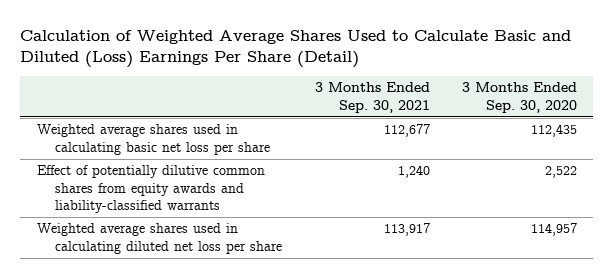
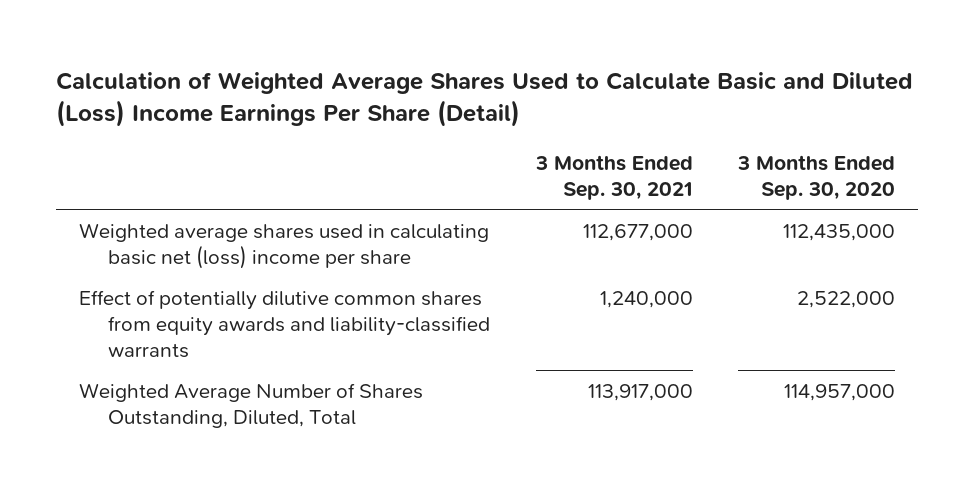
- Calculation of Weighted Average Shares Used to Calculate Basic and Diluted (Loss) Earnings Per Share (Detail)
+ Calculation of Weighted Average Shares Used to Calculate Basic and Diluted (Loss) Income Earnings Per Share (Detail)
- Weighted average shares used in calculating basic net loss per share | 112,677 | 112,435
- Effect of potentially dilutive common shares from equity awards and liability-classified warrants | 1,240 | 2,522
- Weighted average shares used in calculating diluted net loss per share | 113,917 | 114,957
+ Weighted average shares used in calculating basic net (loss) income per share | 112,677,000 | 112,435,000
+ Effect of potentially dilutive common shares from equity awards and liability-classified warrants | 1,240,000 | 2,522,000
+ Weighted Average Number of Shares Outstanding, Diluted, Total | 113,917,000 | 114,957,000

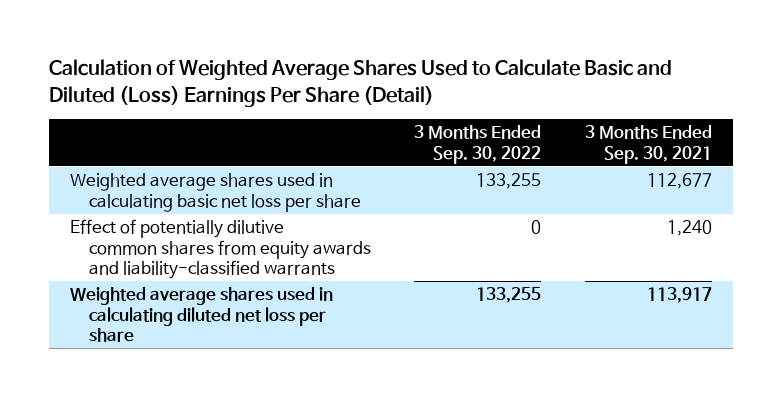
- Calculation of Weighted Average Shares Used to Calculate Basic and Diluted (Loss) Income Earnings Per Share (Detail)
+ Calculation of Weighted Average Shares Used to Calculate Basic and Diluted (Loss) Earnings Per Share (Detail)
- | 3 Months Ended Sep. 30, 2021 | 3 Months Ended Sep. 30, 2020
+ | 3 Months Ended Sep. 30, 2022 | 3 Months Ended Sep. 30, 2021
- Weighted average shares used in calculating basic net (loss) income per share | 112,677,000 | 112,435,000
- Effect of potentially dilutive common shares from equity awards and liability-classified warrants | 1,240,000 | 2,522,000
- Weighted Average Number of Shares Outstanding, Diluted, Total | 113,917,000 | 114,957,000
+ Weighted average shares used in calculating basic net loss per share | 133,255 | 112,677
+ Effect of potentially dilutive common shares from equity awards and liability-classified warrants | 0 | 1,240
+ Weighted average shares used in calculating diluted net loss per share | 133,255 | 113,917

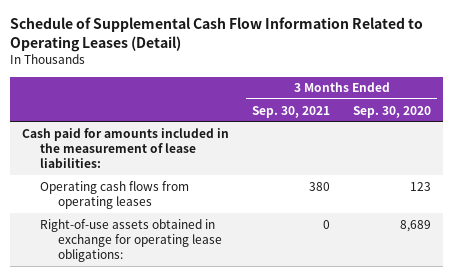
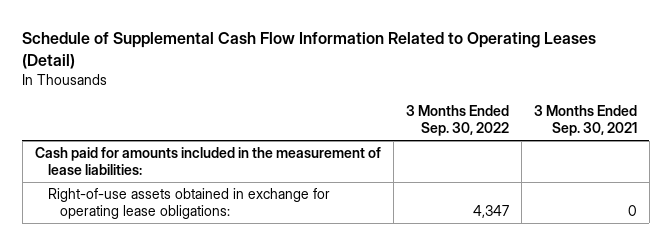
- | 3 Months Ended Sep. 30, 2021 | 3 Months Ended Sep. 30, 2020
+ | 3 Months Ended Sep. 30, 2022 | 3 Months Ended Sep. 30, 2021
- Operating cash flows from operating leases | 380 | 123

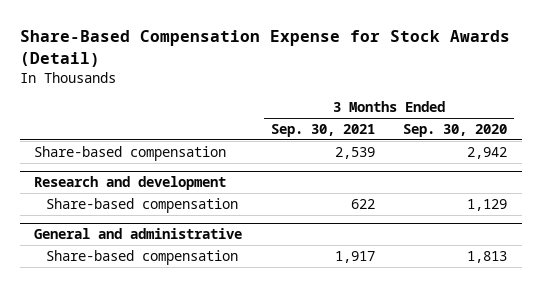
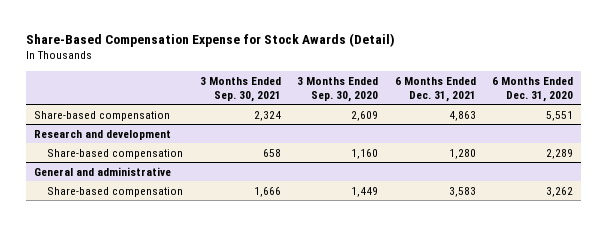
- | 3 Months Ended Sep. 30, 2021 | 3 Months Ended Sep. 30, 2020
+ | 3 Months Ended Sep. 30, 2021 | 3 Months Ended Sep. 30, 2020 | 6 Months Ended Dec. 31, 2021 | 6 Months Ended Dec. 31, 2020
- Share-based compensation | 2,539 | 2,942
+ Share-based compensation | 2,324 | 2,609 | 4,863 | 5,551
@ Research and development
- Share-based compensation | 622 | 1,129
+ Share-based compensation | 658 | 1,160 | 1,280 | 2,289
@ General and administrative
- Share-based compensation | 1,917 | 1,813
+ Share-based compensation | 1,666 | 1,449 | 3,583 | 3,262

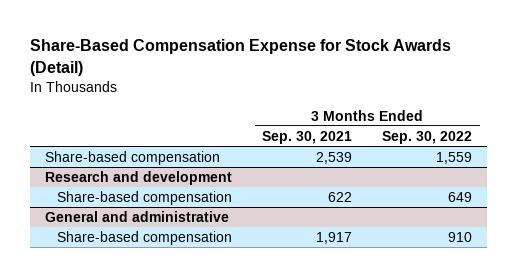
- | 3 Months Ended Sep. 30, 2021 | 3 Months Ended Sep. 30, 2020 | 6 Months Ended Dec. 31, 2021 | 6 Months Ended Dec. 31, 2020
+ | 3 Months Ended Sep. 30, 2021 | 3 Months Ended Sep. 30, 2022
- Share-based compensation | 2,324 | 2,609 | 4,863 | 5,551
+ Share-based compensation | 2,539 | 1,559
@ Research and development
- Share-based compensation | 658 | 1,160 | 1,280 | 2,289
+ Share-based compensation | 622 | 649
@ General and administrative
- Share-based compensation | 1,666 | 1,449 | 3,583 | 3,262
+ Share-based compensation | 1,917 | 910

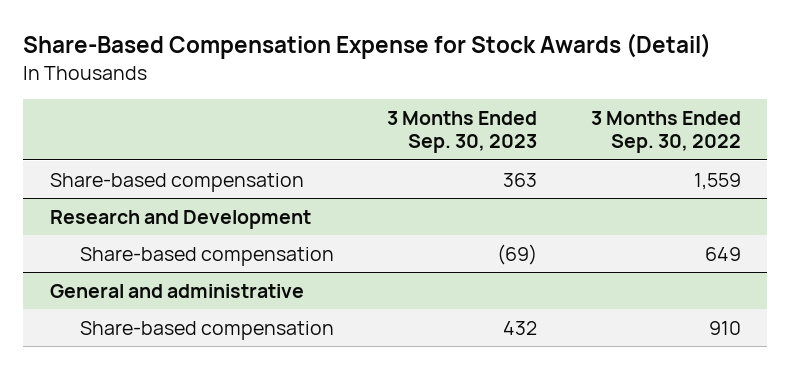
- | 3 Months Ended Sep. 30, 2021 | 3 Months Ended Sep. 30, 2022
+ | 3 Months Ended Sep. 30, 2023 | 3 Months Ended Sep. 30, 2022
- Research and development
+ Research and Development

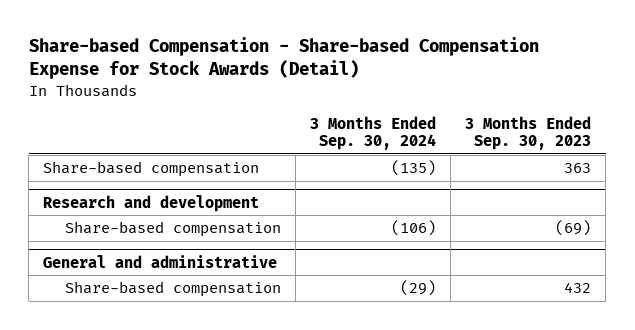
- Share-Based Compensation Expense for Stock Awards (Detail)
+ Share-based Compensation - Share-based Compensation Expense for Stock Awards (Detail)
- | 3 Months Ended Sep. 30, 2023 | 3 Months Ended Sep. 30, 2022
+ | 3 Months Ended Sep. 30, 2024 | 3 Months Ended Sep. 30, 2023
- Research and Development
+ Research and development

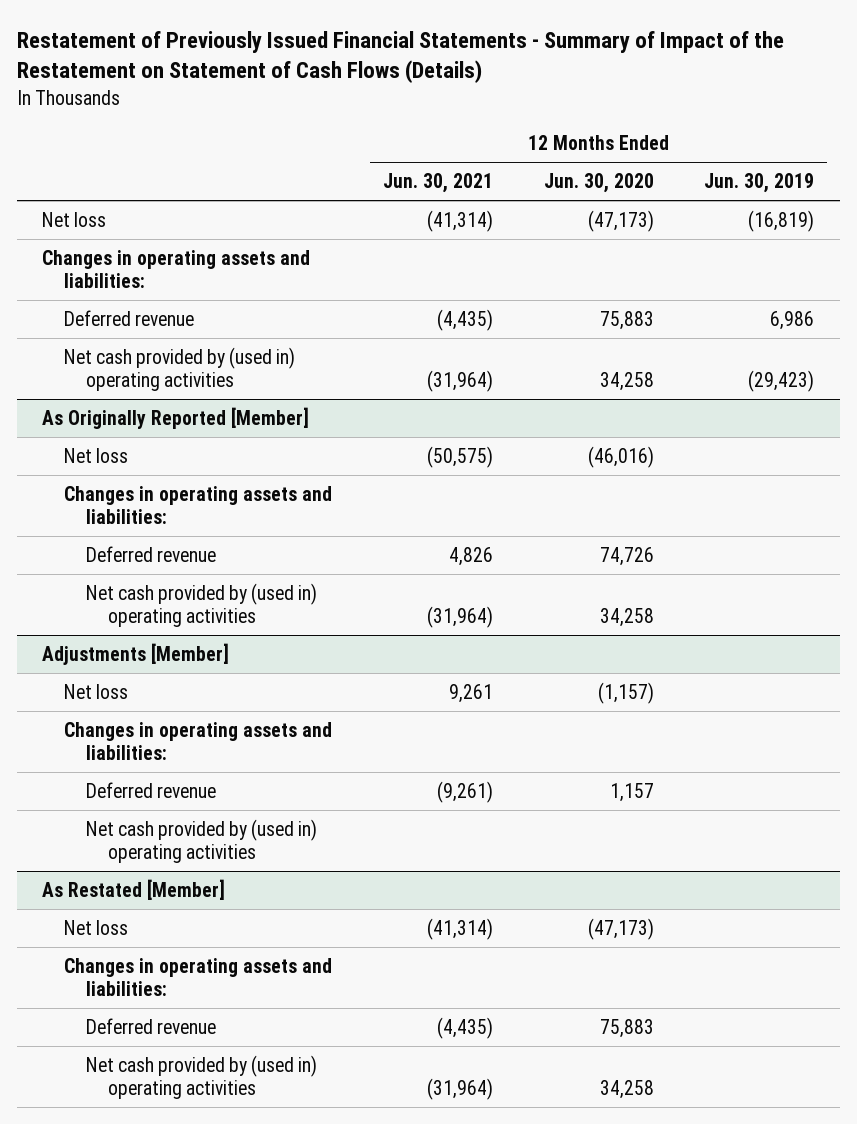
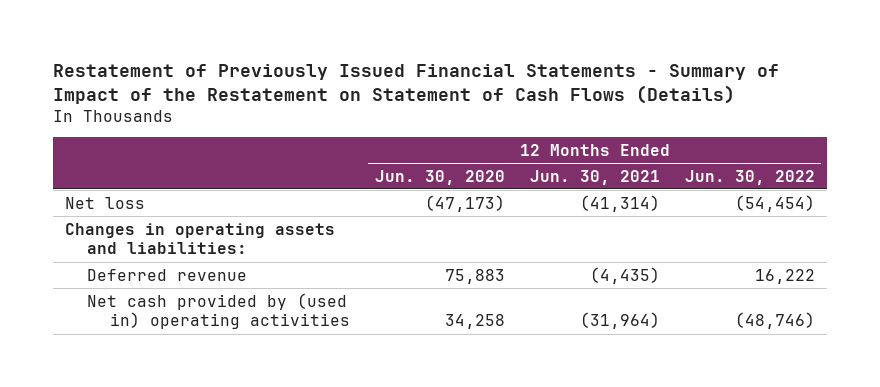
- | 12 Months Ended Jun. 30, 2021 | 12 Months Ended Jun. 30, 2020 | 12 Months Ended Jun. 30, 2019
+ | 12 Months Ended Jun. 30, 2020 | 12 Months Ended Jun. 30, 2021 | 12 Months Ended Jun. 30, 2022
- As Originally Reported [Member]
- Net loss | (50,575) | (46,016) |
- Changes in operating assets and liabilities:
- Deferred revenue | 4,826 | 74,726 |
- Net cash provided by (used in) operating activities | (31,964) | 34,258 |
- Adjustments [Member]
- Net loss | 9,261 | (1,157) |
- Changes in operating assets and liabilities:
- Deferred revenue | (9,261) | 1,157 |
- Net cash provided by (used in) operating activities
- As Restated [Member]
- Net loss | (41,314) | (47,173) |
- Changes in operating assets and liabilities:
- Deferred revenue | (4,435) | 75,883 |
- Net cash provided by (used in) operating activities | (31,964) | 34,258 |

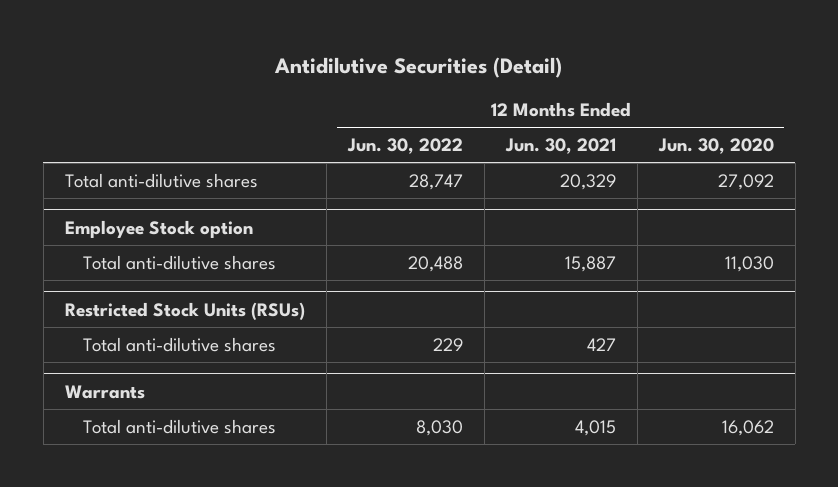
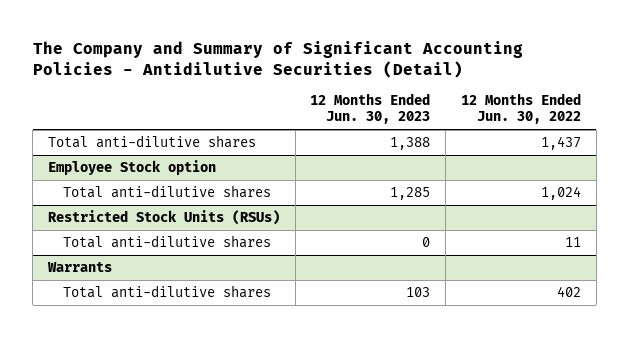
- Antidilutive Securities (Detail)
+ The Company and Summary of Significant Accounting Policies - Antidilutive Securities (Detail)
- | 12 Months Ended Jun. 30, 2022 | 12 Months Ended Jun. 30, 2021 | 12 Months Ended Jun. 30, 2020
+ | 12 Months Ended Jun. 30, 2023 | 12 Months Ended Jun. 30, 2022
- Total anti-dilutive shares | 28,747 | 20,329 | 27,092
+ Total anti-dilutive shares | 1,388 | 1,437
@ Employee Stock option
- Total anti-dilutive shares | 20,488 | 15,887 | 11,030
+ Total anti-dilutive shares | 1,285 | 1,024
@ Restricted Stock Units (RSUs)
- Total anti-dilutive shares | 229 | 427 |
+ Total anti-dilutive shares | 0 | 11
@ Warrants
- Total anti-dilutive shares | 8,030 | 4,015 | 16,062
+ Total anti-dilutive shares | 103 | 402

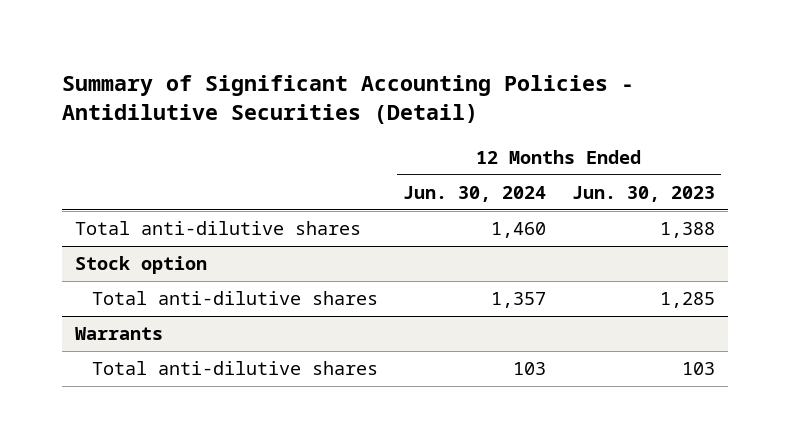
- The Company and Summary of Significant Accounting Policies - Antidilutive Securities (Detail)
+ Summary of Significant Accounting Policies - Antidilutive Securities (Detail)
- | 12 Months Ended Jun. 30, 2023 | 12 Months Ended Jun. 30, 2022
+ | 12 Months Ended Jun. 30, 2024 | 12 Months Ended Jun. 30, 2023
- Employee Stock option
+ Stock option
- Restricted Stock Units (RSUs)
- Total anti-dilutive shares | 0 | 11

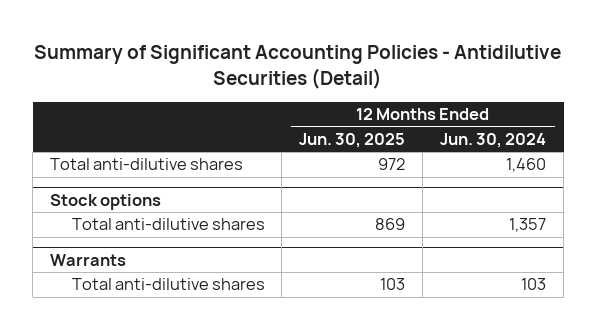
- | 12 Months Ended Jun. 30, 2024 | 12 Months Ended Jun. 30, 2023
+ | 12 Months Ended Jun. 30, 2025 | 12 Months Ended Jun. 30, 2024
- Stock option
+ Stock options

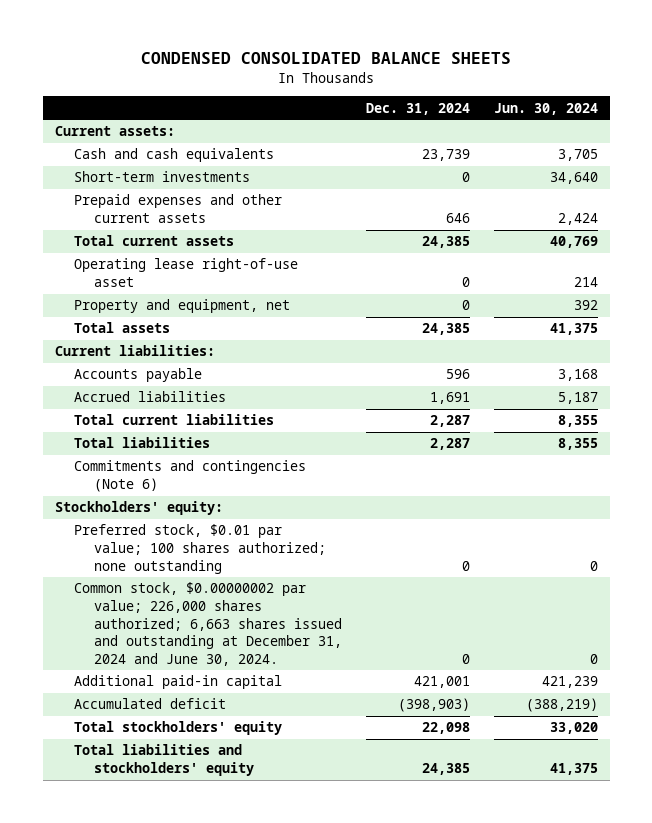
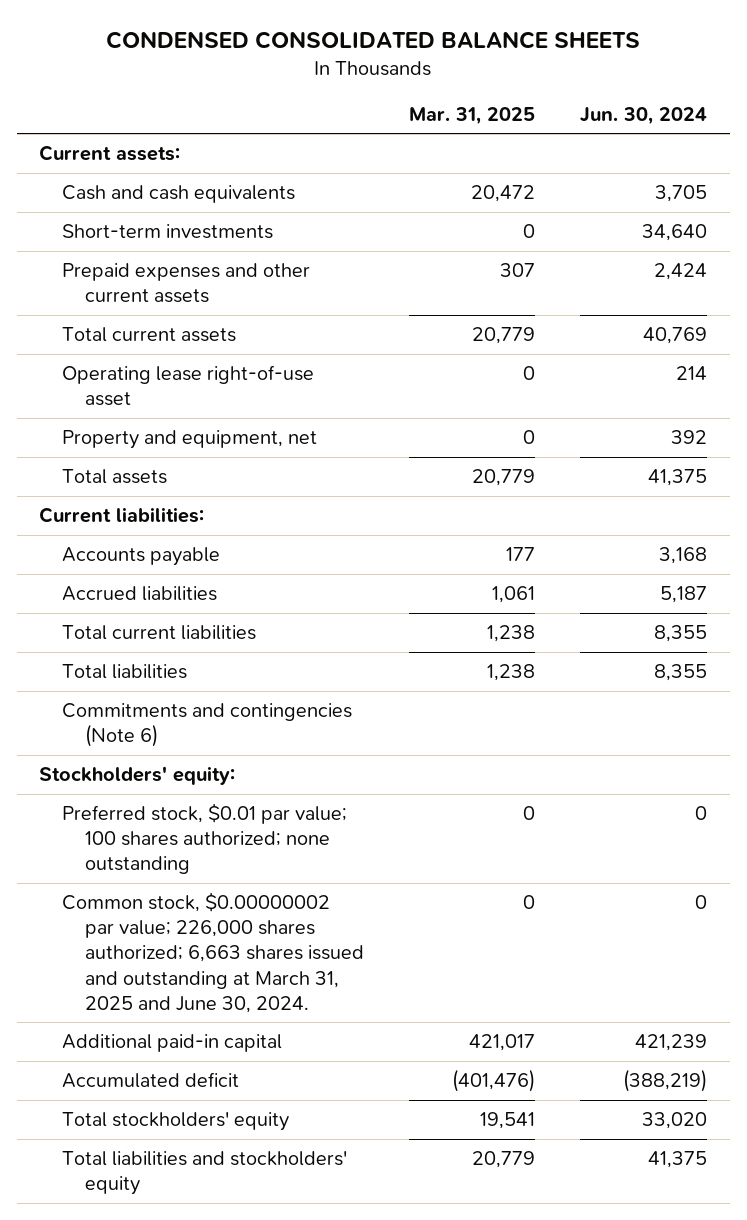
- | Dec. 31, 2024 | Jun. 30, 2024
+ | Mar. 31, 2025 | Jun. 30, 2024
- Common stock, $0.00000002 par value; 226,000 shares authorized; 6,663 shares issued and outstanding at December 31, 2024 and June 30, 2024. | 0 | 0
+ Common stock, $0.00000002 par value; 226,000 shares authorized; 6,663 shares issued and outstanding at March 31, 2025 and June 30, 2024. | 0 | 0

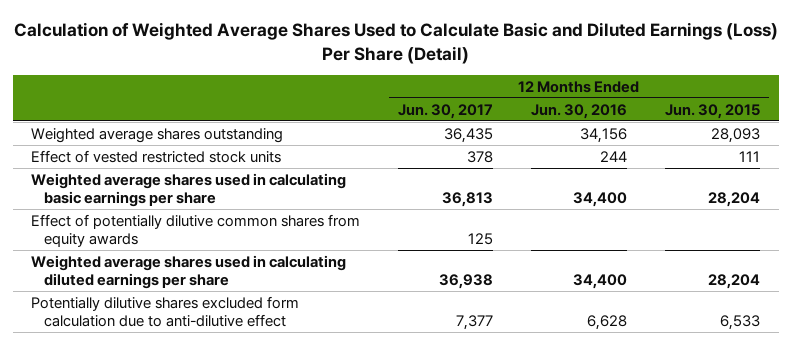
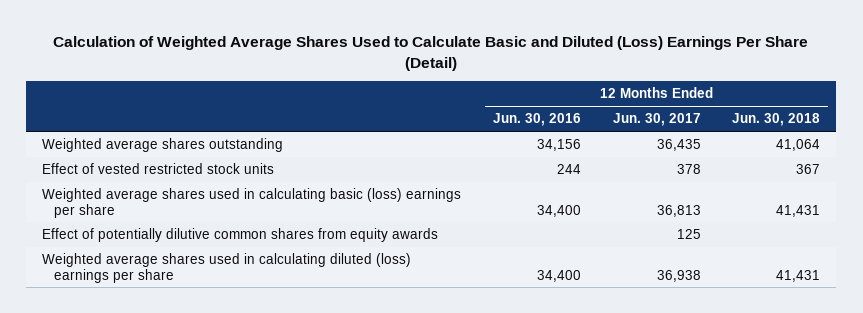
- Calculation of Weighted Average Shares Used to Calculate Basic and Diluted Earnings (Loss) Per Share (Detail)
+ Calculation of Weighted Average Shares Used to Calculate Basic and Diluted (Loss) Earnings Per Share (Detail)
- | 12 Months Ended Jun. 30, 2017 | 12 Months Ended Jun. 30, 2016 | 12 Months Ended Jun. 30, 2015
+ | 12 Months Ended Jun. 30, 2016 | 12 Months Ended Jun. 30, 2017 | 12 Months Ended Jun. 30, 2018
- Weighted average shares used in calculating basic earnings per share | 36,813 | 34,400 | 28,204
+ Weighted average shares used in calculating basic (loss) earnings per share | 34,400 | 36,813 | 41,431
- Weighted average shares used in calculating diluted earnings per share | 36,938 | 34,400 | 28,204
- Potentially dilutive shares excluded form calculation due to anti-dilutive effect | 7,377 | 6,628 | 6,533
+ Weighted average shares used in calculating diluted (loss) earnings per share | 34,400 | 36,938 | 41,431

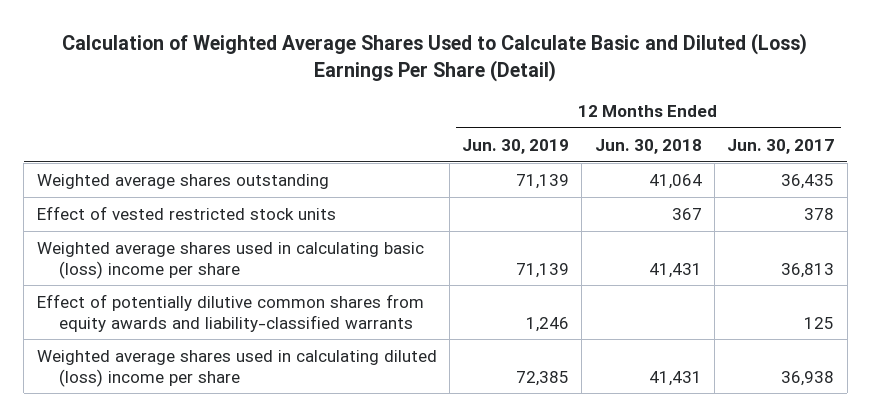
- | 12 Months Ended Jun. 30, 2016 | 12 Months Ended Jun. 30, 2017 | 12 Months Ended Jun. 30, 2018
+ | 12 Months Ended Jun. 30, 2019 | 12 Months Ended Jun. 30, 2018 | 12 Months Ended Jun. 30, 2017
- Weighted average shares used in calculating basic (loss) earnings per share | 34,400 | 36,813 | 41,431
- Effect of potentially dilutive common shares from equity awards | | 125 |
- Weighted average shares used in calculating diluted (loss) earnings per share | 34,400 | 36,938 | 41,431
+ Weighted average shares used in calculating basic (loss) income per share | 71,139 | 41,431 | 36,813
+ Effect of potentially dilutive common shares from equity awards and liability-classified warrants | 1,246 | | 125
+ Weighted average shares used in calculating diluted (loss) income per share | 72,385 | 41,431 | 36,938

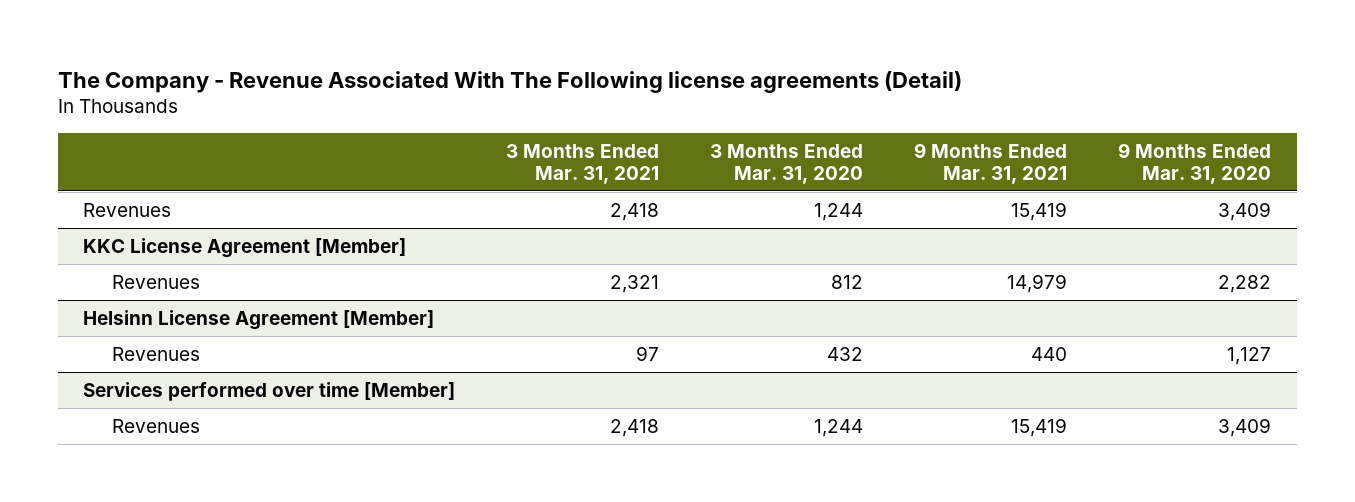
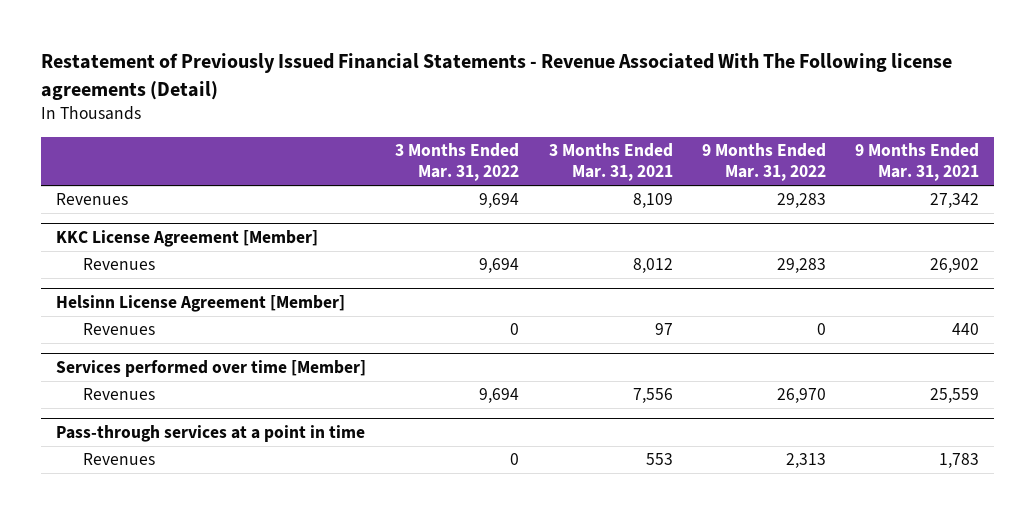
- The Company - Revenue Associated With The Following license agreements (Detail)
+ Restatement of Previously Issued Financial Statements - Revenue Associated With The Following license agreements (Detail)
- | 3 Months Ended Mar. 31, 2021 | 3 Months Ended Mar. 31, 2020 | 9 Months Ended Mar. 31, 2021 | 9 Months Ended Mar. 31, 2020
+ | 3 Months Ended Mar. 31, 2022 | 3 Months Ended Mar. 31, 2021 | 9 Months Ended Mar. 31, 2022 | 9 Months Ended Mar. 31, 2021
- Revenues | 2,418 | 1,244 | 15,419 | 3,409
+ Revenues | 9,694 | 8,109 | 29,283 | 27,342
@ KKC License Agreement [Member]
- Revenues | 2,321 | 812 | 14,979 | 2,282
+ Revenues | 9,694 | 8,012 | 29,283 | 26,902
@ Services performed over time [Member]
- Revenues | 2,418 | 1,244 | 15,419 | 3,409
+ Revenues | 9,694 | 7,556 | 26,970 | 25,559
+ Pass-through services at a point in time
+ Revenues | 0 | 553 | 2,313 | 1,783

